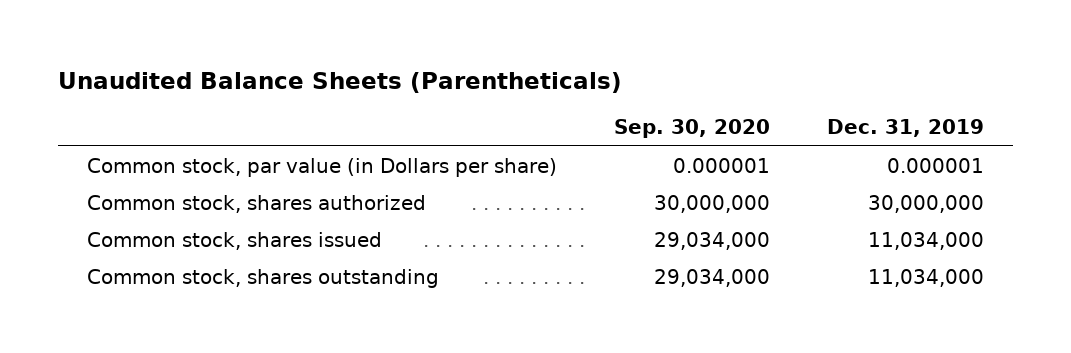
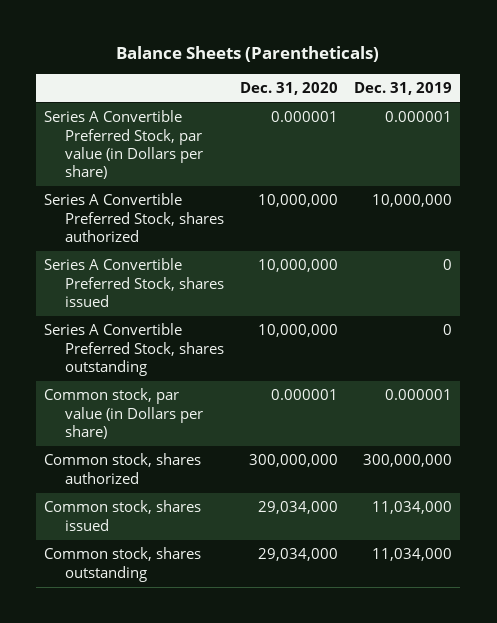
- Unaudited Balance Sheets (Parentheticals)
+ Balance Sheets (Parentheticals)
- | Sep. 30, 2020 | Dec. 31, 2019
+ | Dec. 31, 2020 | Dec. 31, 2019
+ Series A Convertible Preferred Stock, par value (in Dollars per share) | 0.000001 | 0.000001
+ Series A Convertible Preferred Stock, shares authorized | 10,000,000 | 10,000,000
+ Series A Convertible Preferred Stock, shares issued | 10,000,000 | 0
+ Series A Convertible Preferred Stock, shares outstanding | 10,000,000 | 0
- Common stock, shares authorized | 30,000,000 | 30,000,000
+ Common stock, shares authorized | 300,000,000 | 300,000,000

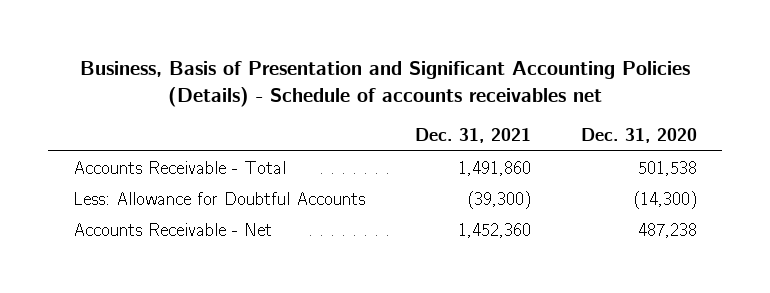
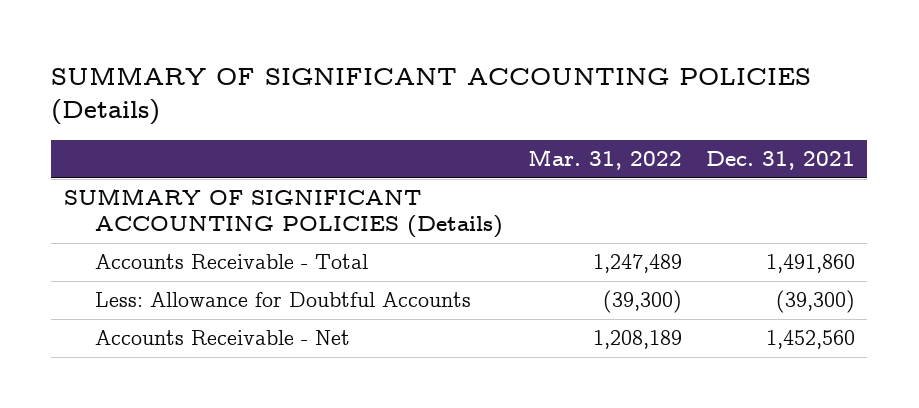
- Business, Basis of Presentation and Significant Accounting Policies (Details) - Schedule of accounts receivables net
+ SUMMARY OF SIGNIFICANT ACCOUNTING POLICIES (Details)
- | Dec. 31, 2021 | Dec. 31, 2020
+ | Mar. 31, 2022 | Dec. 31, 2021
+ SUMMARY OF SIGNIFICANT ACCOUNTING POLICIES (Details)
- Accounts Receivable - Net | 1,452,360 | 487,238
+ Accounts Receivable - Net | 1,208,189 | 1,452,560

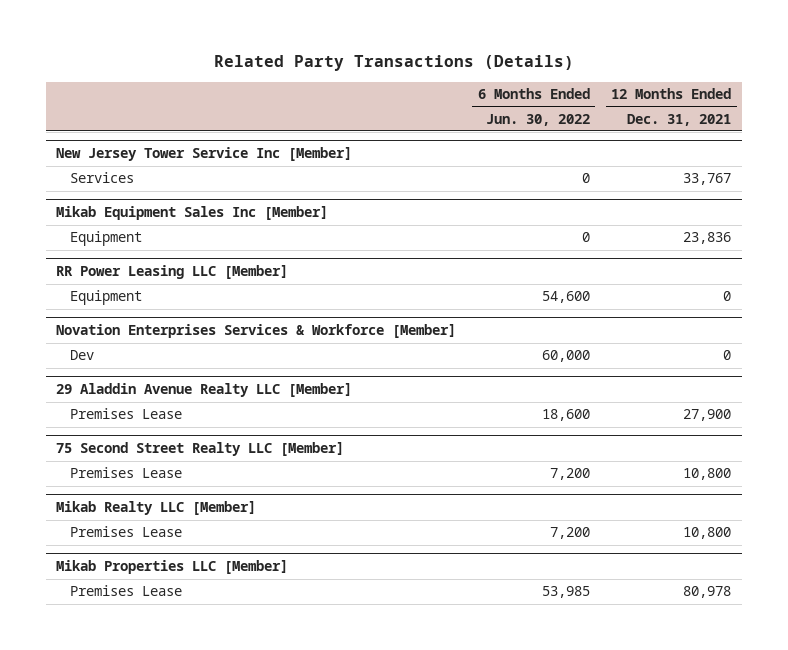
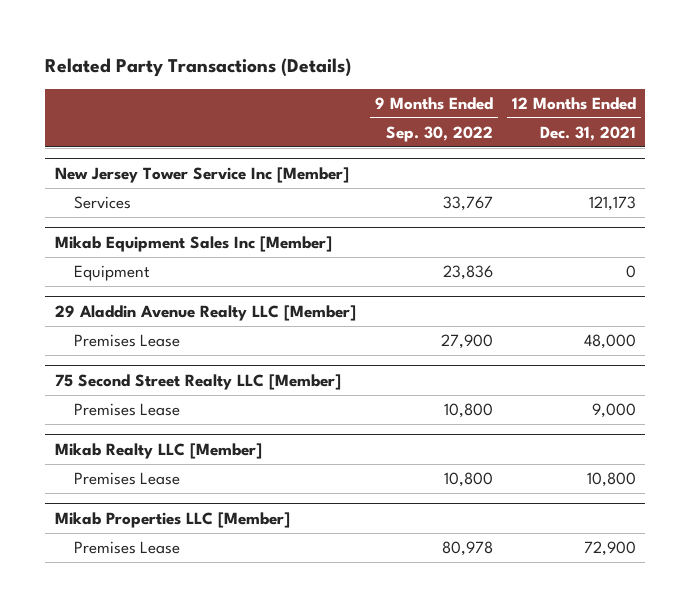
- | 6 Months Ended Jun. 30, 2022 | 12 Months Ended Dec. 31, 2021
+ | 9 Months Ended Sep. 30, 2022 | 12 Months Ended Dec. 31, 2021
@ New Jersey Tower Service Inc [Member]
- Services | 0 | 33,767
+ Services | 33,767 | 121,173
@ Mikab Equipment Sales Inc [Member]
- Equipment | 0 | 23,836
- RR Power Leasing LLC [Member]
- Novation Enterprises Services & Workforce [Member]
- Dev | 60,000 | 0
@ 29 Aladdin Avenue Realty LLC [Member]
- Premises Lease | 18,600 | 27,900
+ Premises Lease | 27,900 | 48,000
@ 75 Second Street Realty LLC [Member]
- Premises Lease | 7,200 | 10,800
+ Premises Lease | 10,800 | 9,000
@ Mikab Properties LLC [Member]
- Premises Lease | 53,985 | 80,978
+ Premises Lease | 80,978 | 72,900

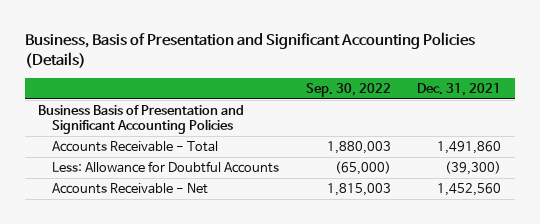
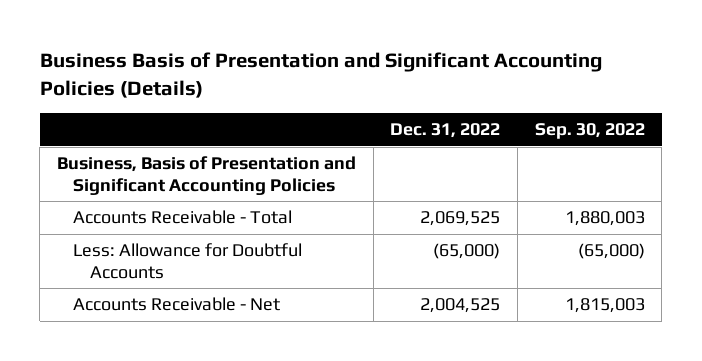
- Business, Basis of Presentation and Significant Accounting Policies (Details)
+ Business Basis of Presentation and Significant Accounting Policies (Details)
- | Sep. 30, 2022 | Dec. 31, 2021
+ | Dec. 31, 2022 | Sep. 30, 2022
- Business Basis of Presentation and Significant Accounting Policies
+ Business, Basis of Presentation and Significant Accounting Policies

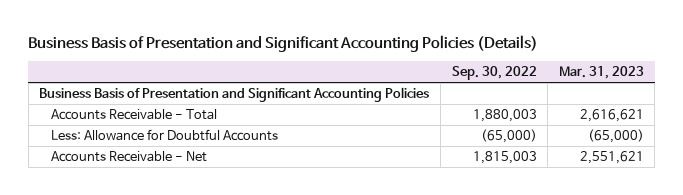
- | Dec. 31, 2022 | Sep. 30, 2022
+ | Sep. 30, 2022 | Mar. 31, 2023
- Business, Basis of Presentation and Significant Accounting Policies
+ Business Basis of Presentation and Significant Accounting Policies

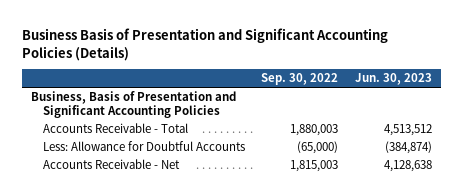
- | Sep. 30, 2022 | Mar. 31, 2023
+ | Sep. 30, 2022 | Jun. 30, 2023
- Business Basis of Presentation and Significant Accounting Policies
+ Business, Basis of Presentation and Significant Accounting Policies

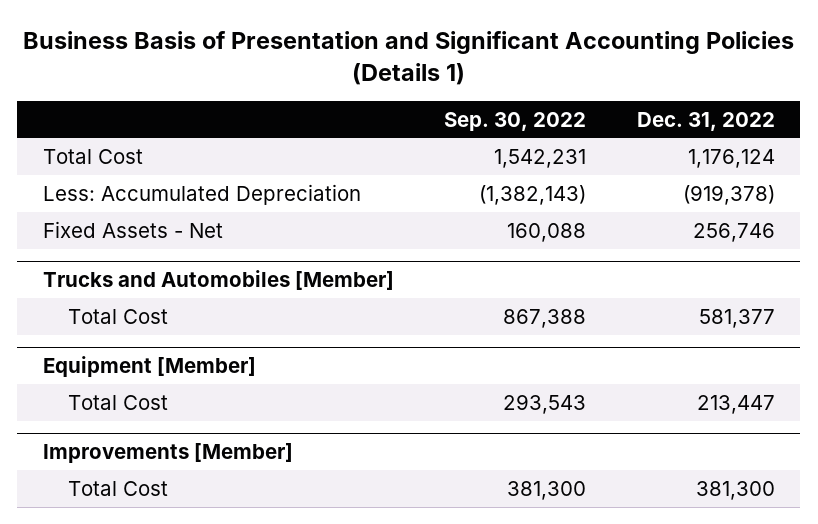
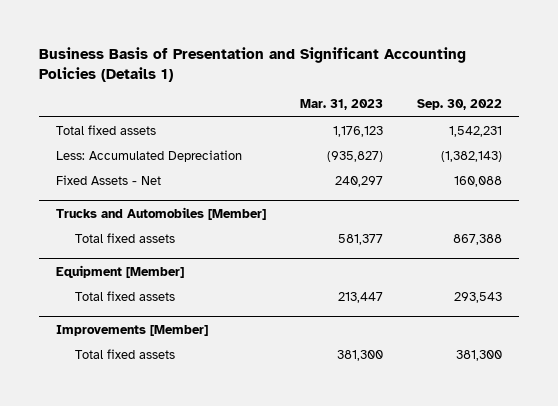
- | Sep. 30, 2022 | Dec. 31, 2022
+ | Mar. 31, 2023 | Sep. 30, 2022
- Total Cost | 1,542,231 | 1,176,124
+ Total fixed assets | 1,176,123 | 1,542,231
@ Trucks and Automobiles [Member]
- Total Cost | 867,388 | 581,377
+ Total fixed assets | 581,377 | 867,388
@ Equipment [Member]
- Total Cost | 293,543 | 213,447
+ Total fixed assets | 213,447 | 293,543
@ Improvements [Member]
- Total Cost | 381,300 | 381,300
+ Total fixed assets | 381,300 | 381,300

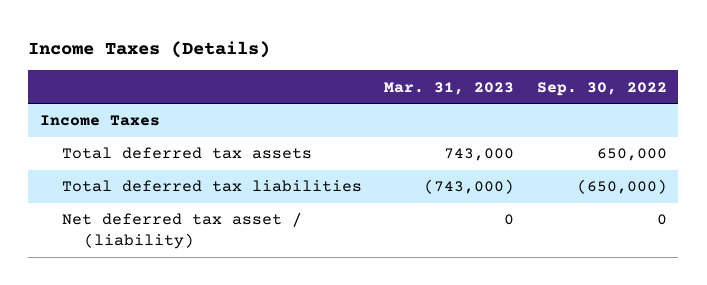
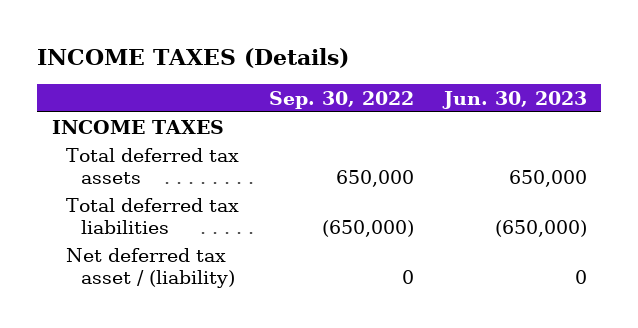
- Income Taxes (Details)
+ INCOME TAXES (Details)
- | Mar. 31, 2023 | Sep. 30, 2022
+ | Sep. 30, 2022 | Jun. 30, 2023
- Income Taxes
+ INCOME TAXES

